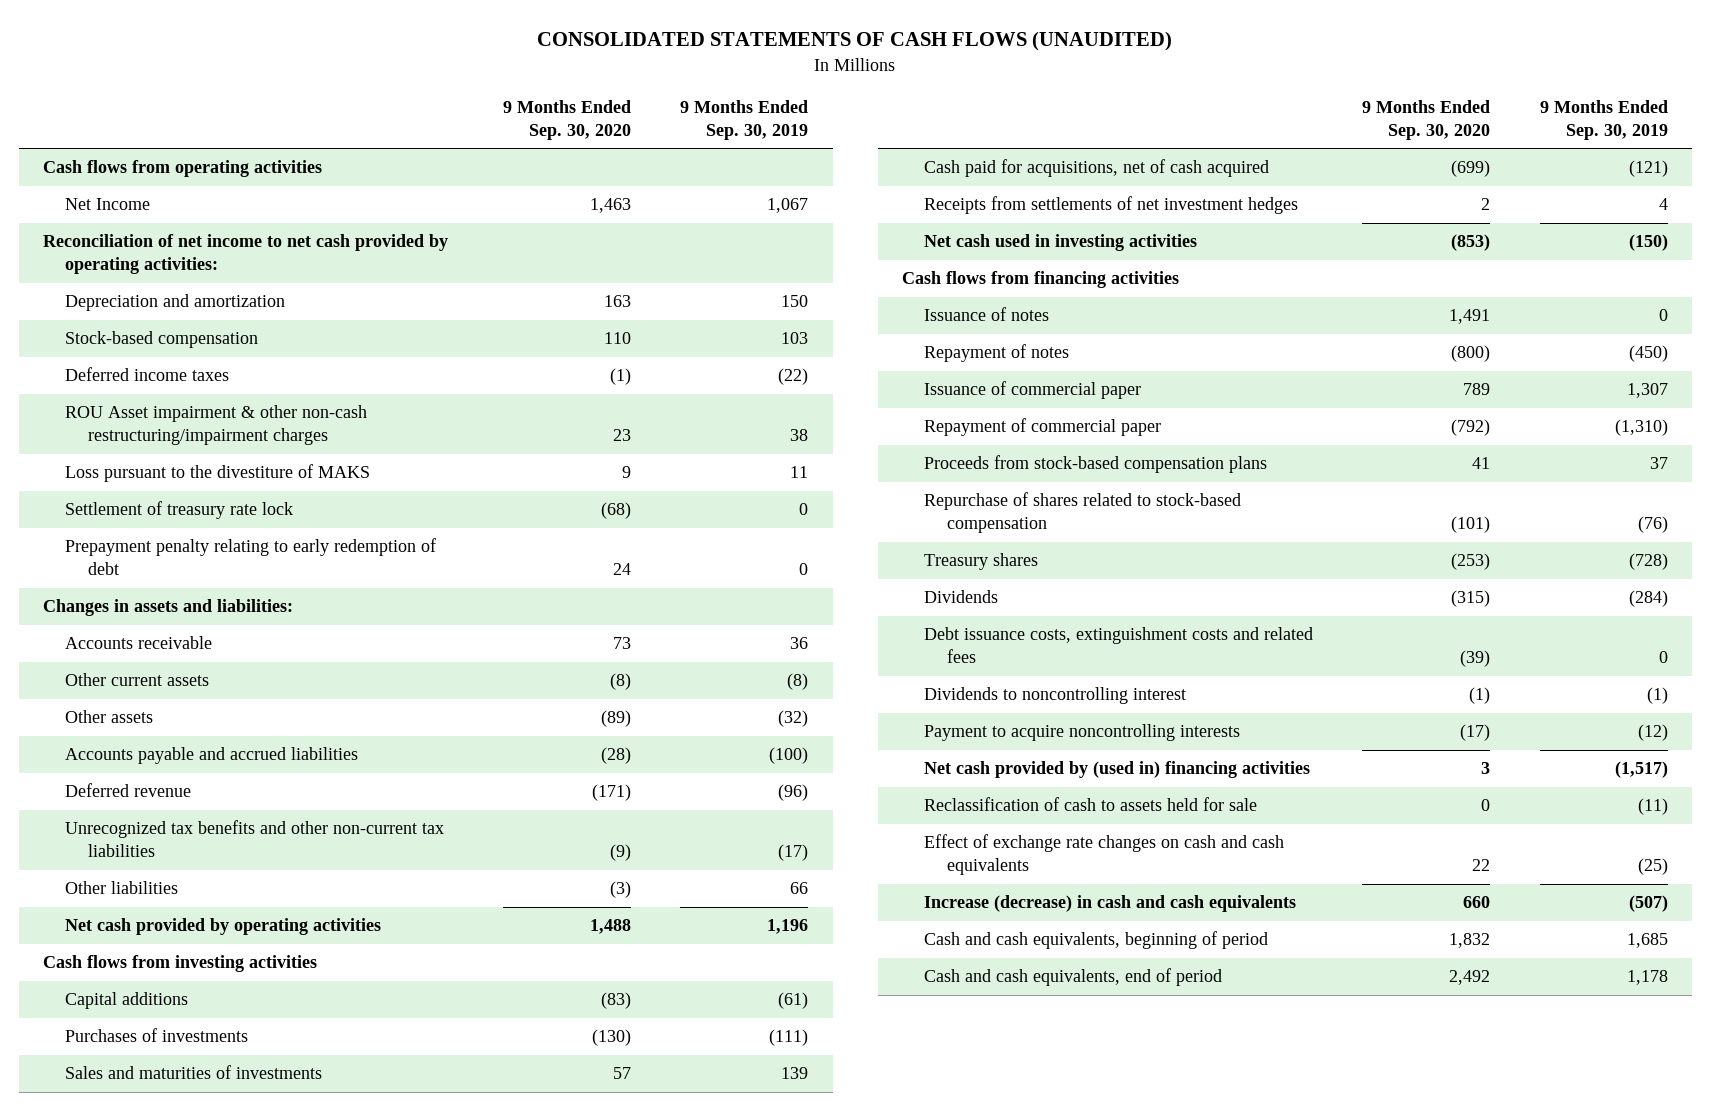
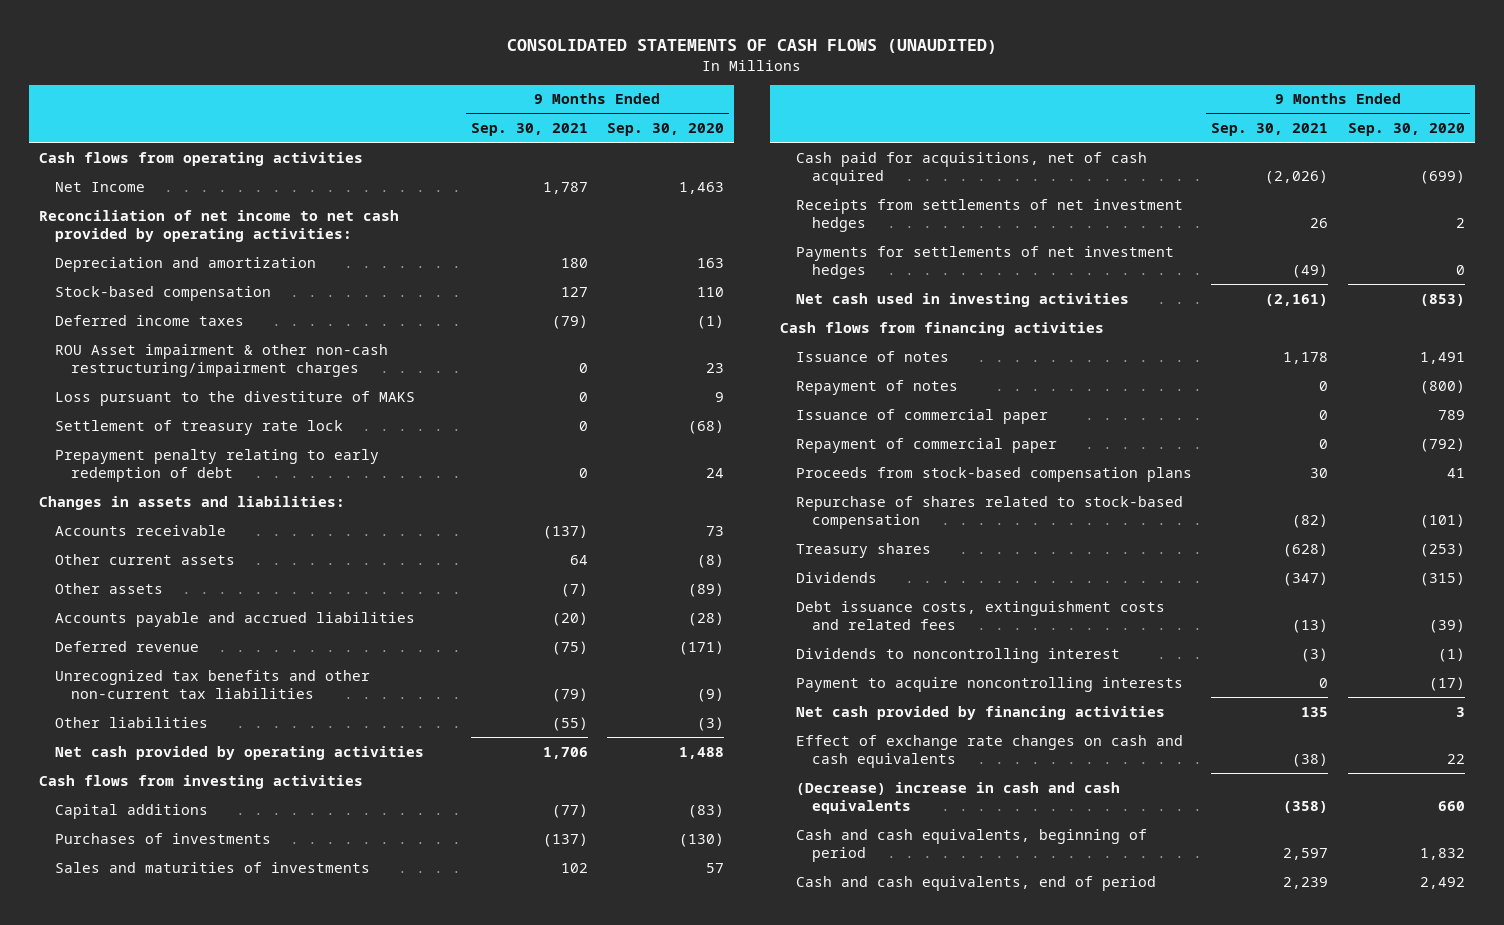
- | 9 Months Ended Sep. 30, 2020 | 9 Months Ended Sep. 30, 2019
+ | 9 Months Ended Sep. 30, 2021 | 9 Months Ended Sep. 30, 2020
+ Payments for settlements of net investment hedges | (49) | 0
- Net cash provided by (used in) financing activities | 3 | (1,517)
- Reclassification of cash to assets held for sale | 0 | (11)
+ Net cash provided by financing activities | 135 | 3
- Increase (decrease) in cash and cash equivalents | 660 | (507)
+ (Decrease) increase in cash and cash equivalents | (358) | 660

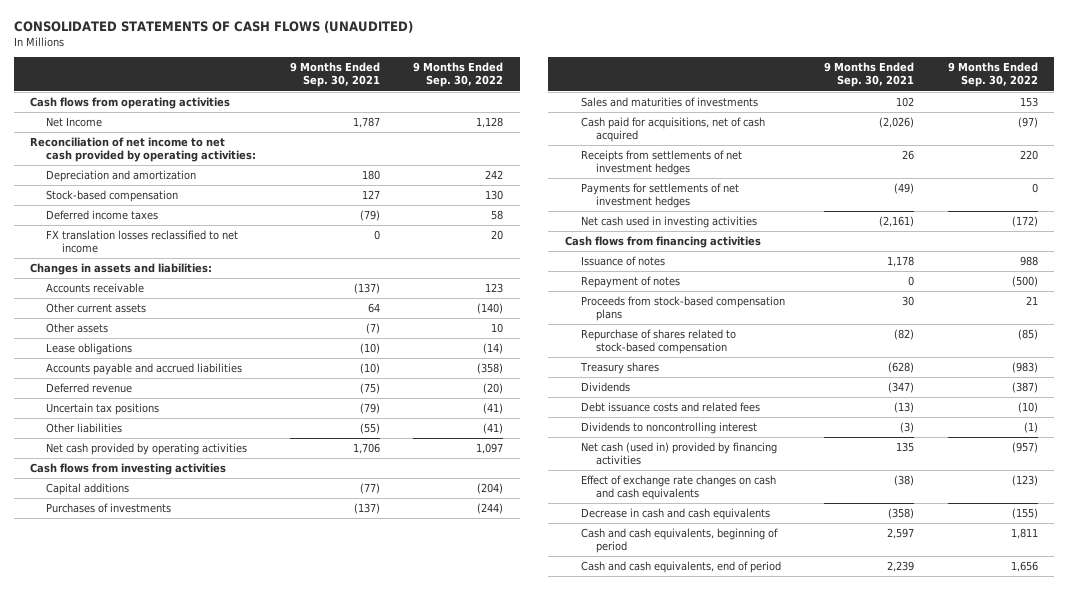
- | 9 Months Ended Sep. 30, 2021 | 9 Months Ended Sep. 30, 2020
+ | 9 Months Ended Sep. 30, 2021 | 9 Months Ended Sep. 30, 2022
- ROU Asset impairment & other non-cash restructuring/impairment charges | 0 | 23
- Loss pursuant to the divestiture of MAKS | 0 | 9
- Settlement of treasury rate lock | 0 | (68)
- Prepayment penalty relating to early redemption of debt | 0 | 24
+ FX translation losses reclassified to net income | 0 | 20
- Accounts payable and accrued liabilities | (20) | (28)
+ Lease obligations | (10) | (14)
+ Accounts payable and accrued liabilities | (10) | (358)
- Unrecognized tax benefits and other non-current tax liabilities | (79) | (9)
+ Uncertain tax positions | (79) | (41)
- Issuance of commercial paper | 0 | 789
- Repayment of commercial paper | 0 | (792)
- Debt issuance costs, extinguishment costs and related fees | (13) | (39)
+ Debt issuance costs and related fees | (13) | (10)
- Payment to acquire noncontrolling interests | 0 | (17)
- Net cash provided by financing activities | 135 | 3
+ Net cash (used in) provided by financing activities | 135 | (957)
- (Decrease) increase in cash and cash equivalents | (358) | 660
+ Decrease in cash and cash equivalents | (358) | (155)

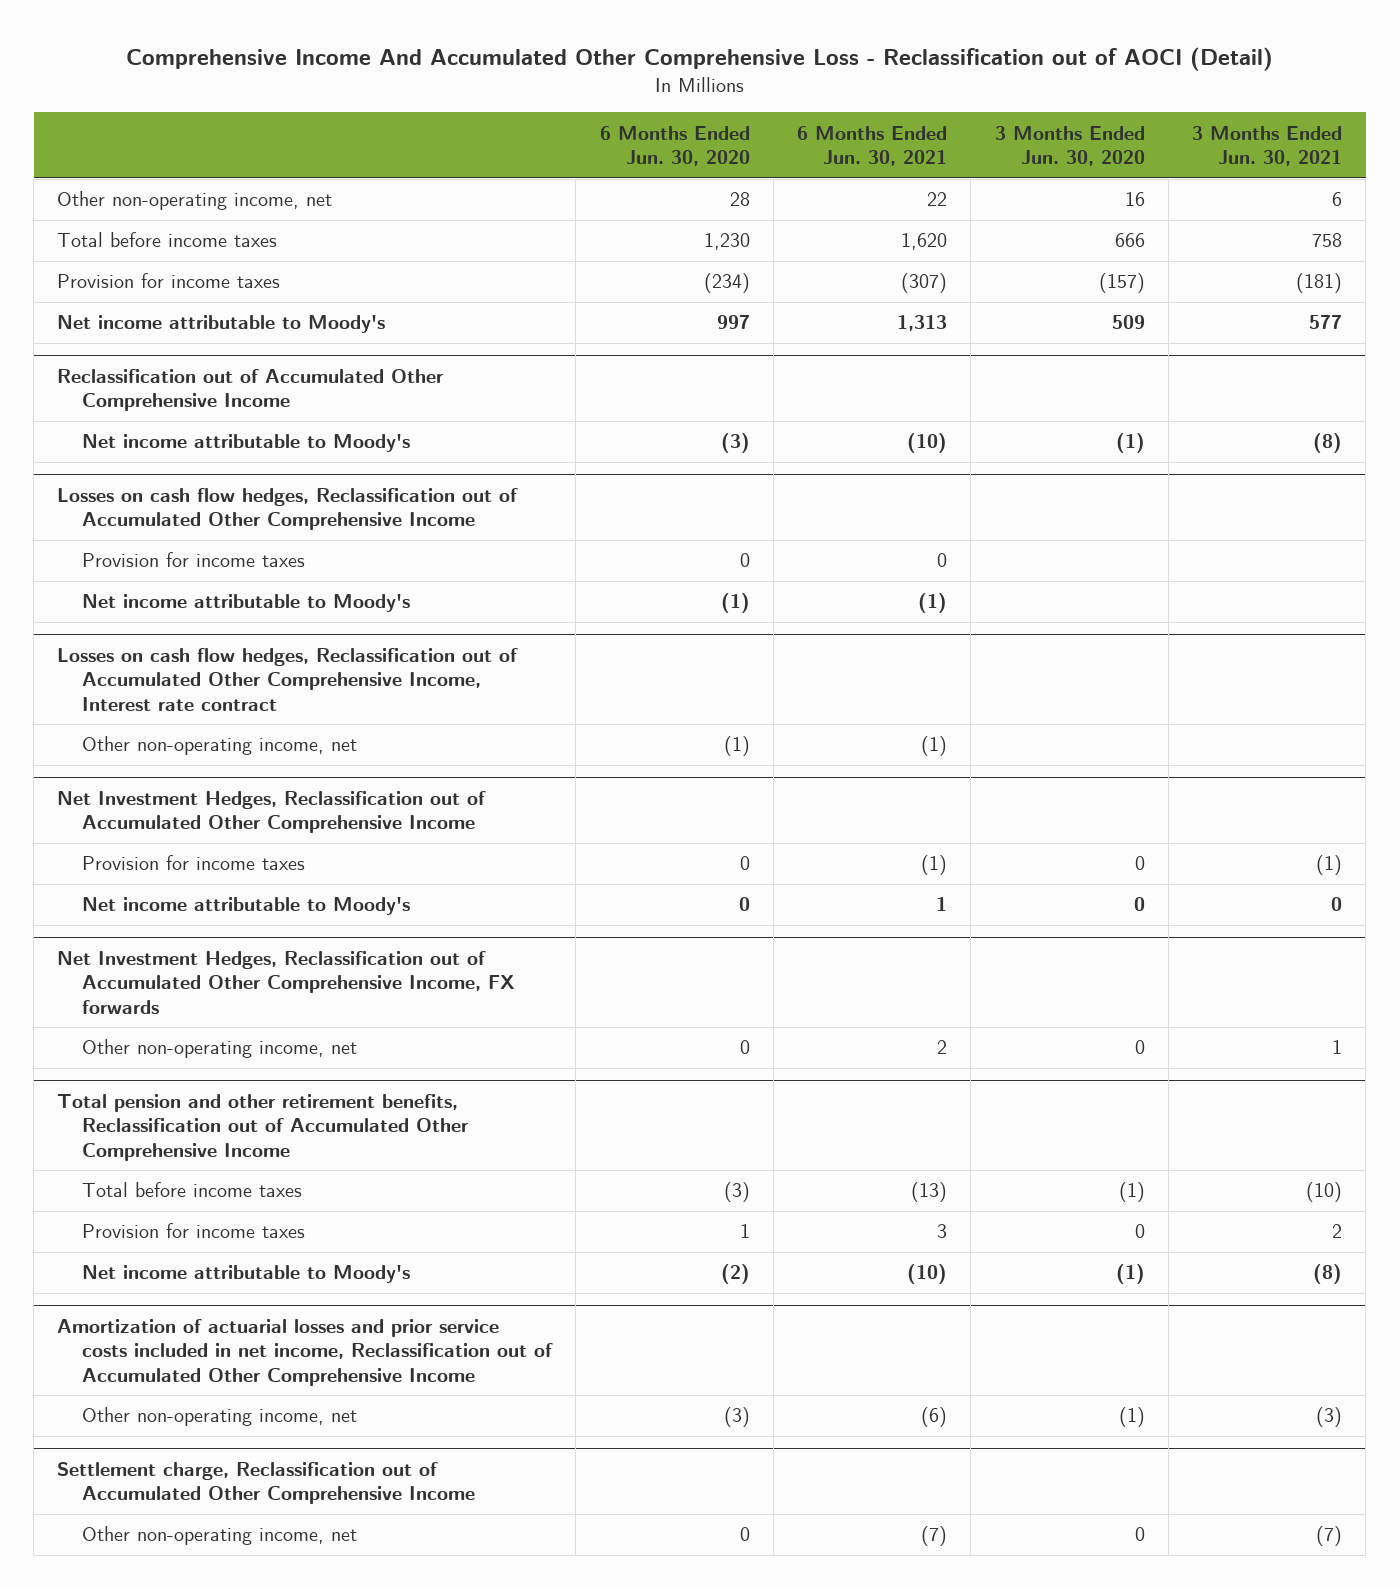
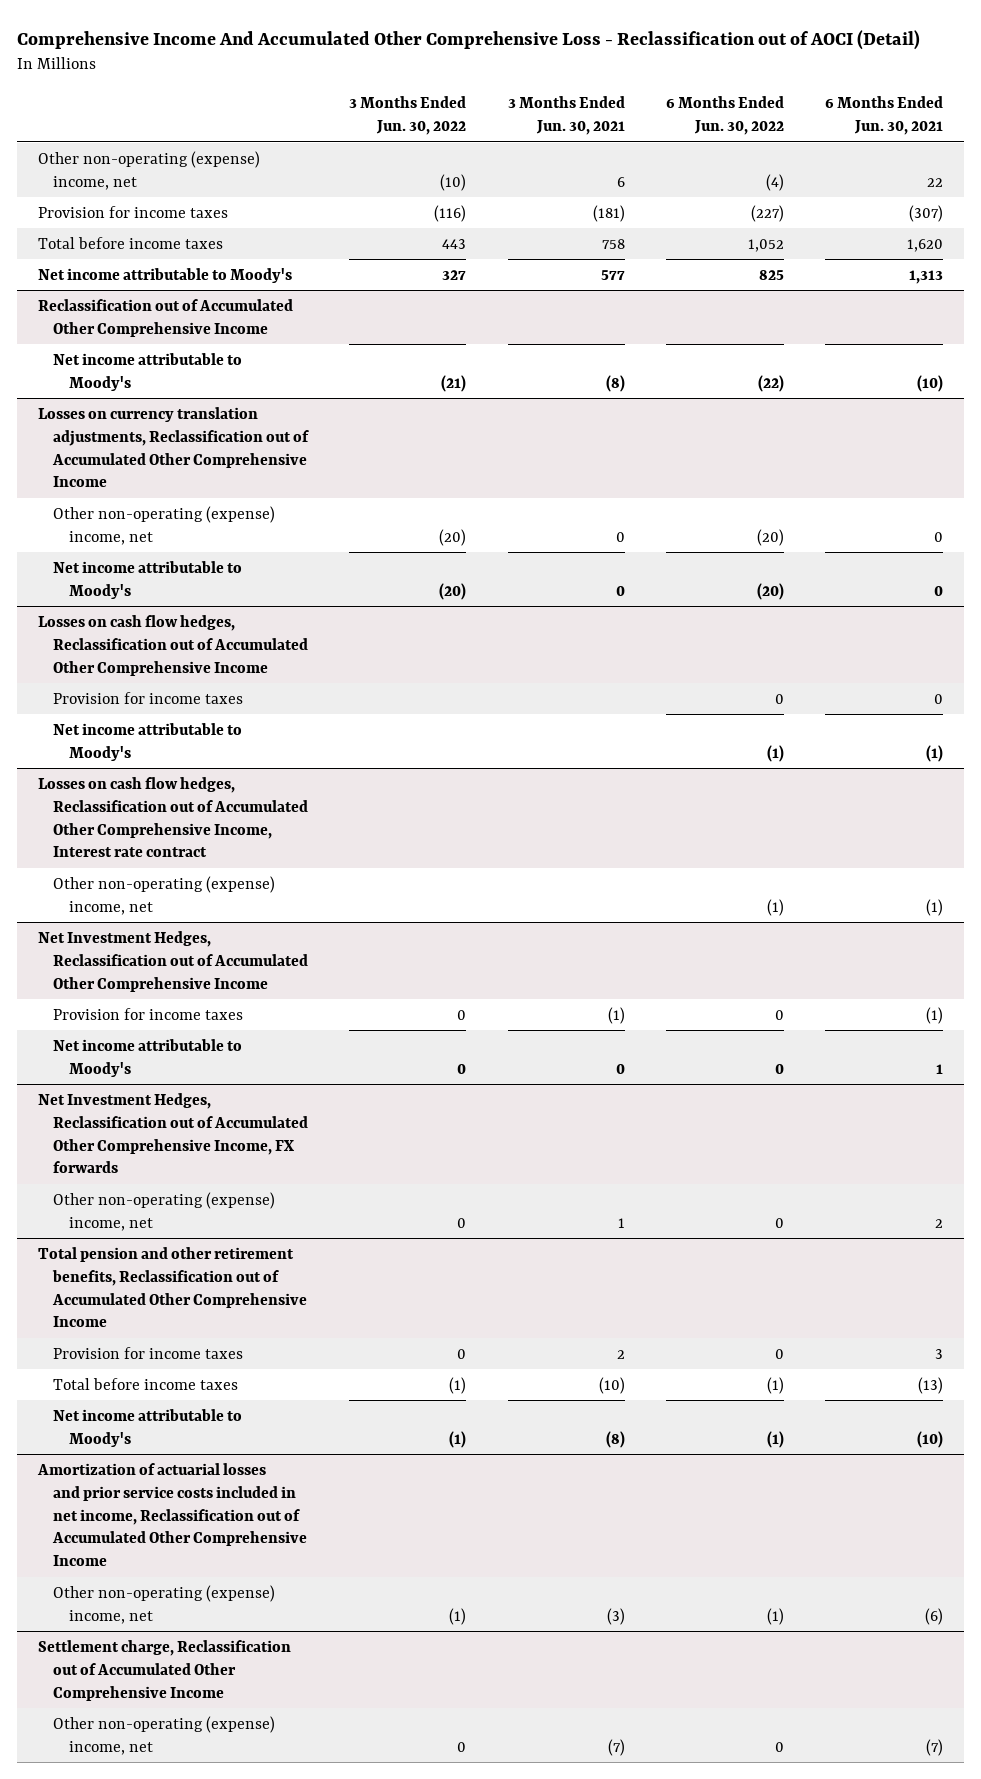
- | 6 Months Ended Jun. 30, 2020 | 6 Months Ended Jun. 30, 2021 | 3 Months Ended Jun. 30, 2020 | 3 Months Ended Jun. 30, 2021
+ | 3 Months Ended Jun. 30, 2022 | 3 Months Ended Jun. 30, 2021 | 6 Months Ended Jun. 30, 2022 | 6 Months Ended Jun. 30, 2021
- Other non-operating income, net | 28 | 22 | 16 | 6
+ Other non-operating (expense) income, net | (10) | 6 | (4) | 22
moved down: Total before income taxes | 443 | 758 | 1,052 | 1,620
+ Losses on currency translation adjustments, Reclassification out of Accumulated Other Comprehensive Income
+ Other non-operating (expense) income, net | (20) | 0 | (20) | 0
+ Net income attributable to Moody's | (20) | 0 | (20) | 0
@ Losses on cash flow hedges, Reclassification out of Accumulated Other Comprehensive Income, Interest rate contract
- Other non-operating income, net | (1) | (1) | |
+ Other non-operating (expense) income, net | | | (1) | (1)
@ Net Investment Hedges, Reclassification out of Accumulated Other Comprehensive Income, FX forwards
- Other non-operating income, net | 0 | 2 | 0 | 1
+ Other non-operating (expense) income, net | 0 | 1 | 0 | 2
@ Total pension and other retirement benefits, Reclassification out of Accumulated Other Comprehensive Income
moved down: Total before income taxes | (1) | (10) | (1) | (13)
@ Amortization of actuarial losses and prior service costs included in net income, Reclassification out of Accumulated Other Comprehensive Income
- Other non-operating income, net | (3) | (6) | (1) | (3)
+ Other non-operating (expense) income, net | (1) | (3) | (1) | (6)
@ Settlement charge, Reclassification out of Accumulated Other Comprehensive Income
- Other non-operating income, net | 0 | (7) | 0 | (7)
+ Other non-operating (expense) income, net | 0 | (7) | 0 | (7)

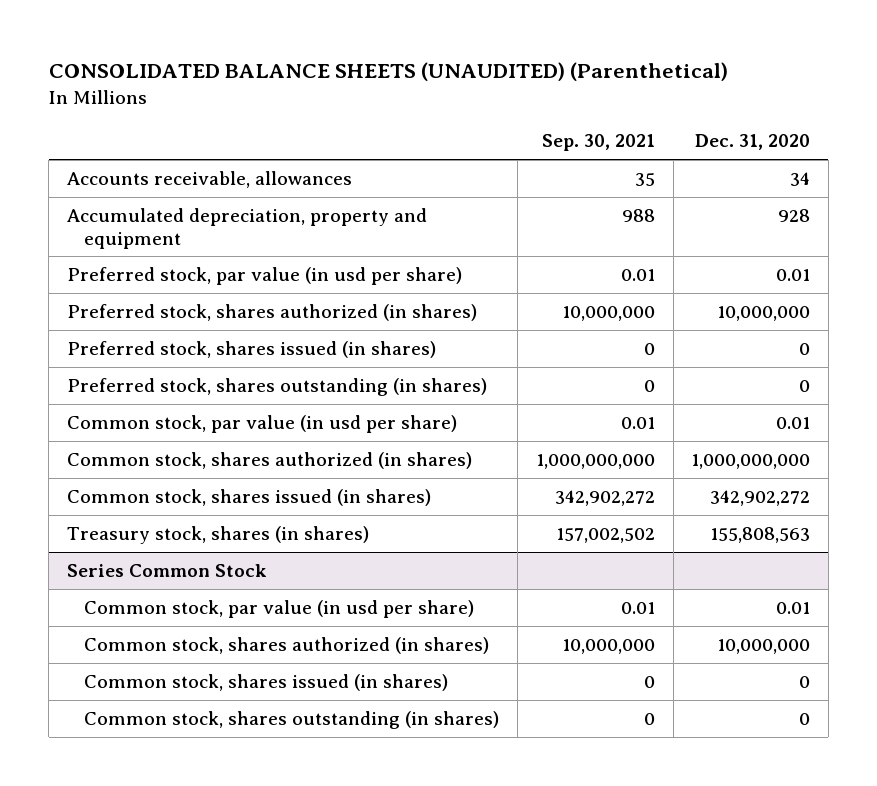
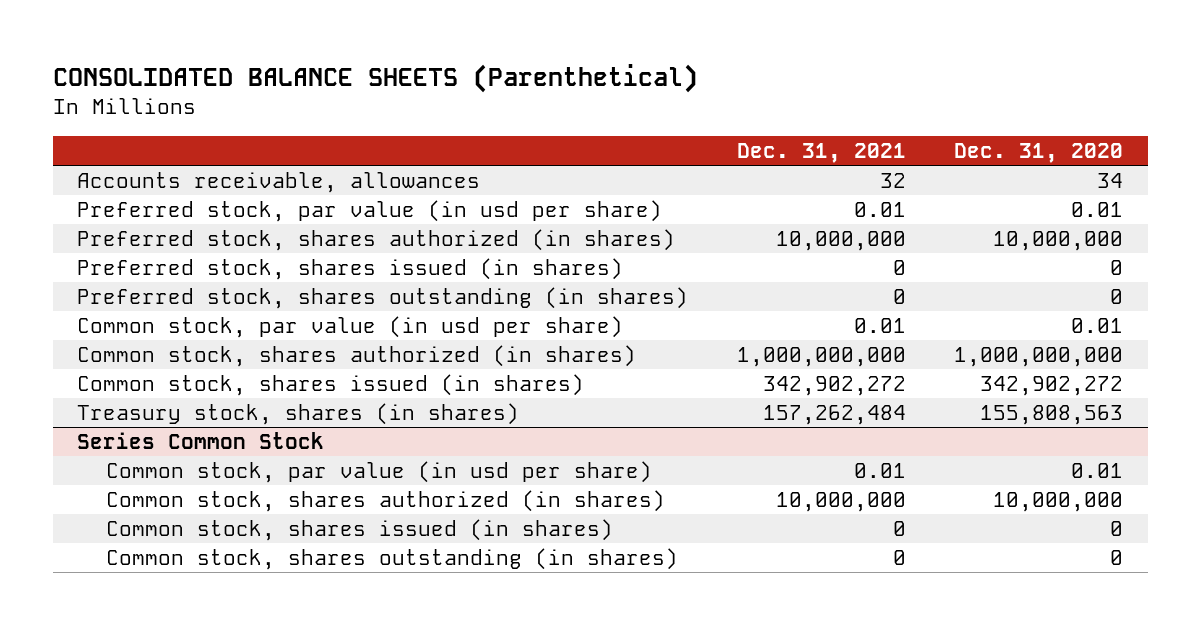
- CONSOLIDATED BALANCE SHEETS (UNAUDITED) (Parenthetical)
+ CONSOLIDATED BALANCE SHEETS (Parenthetical)
- | Sep. 30, 2021 | Dec. 31, 2020
+ | Dec. 31, 2021 | Dec. 31, 2020
- Accumulated depreciation, property and equipment | 988 | 928

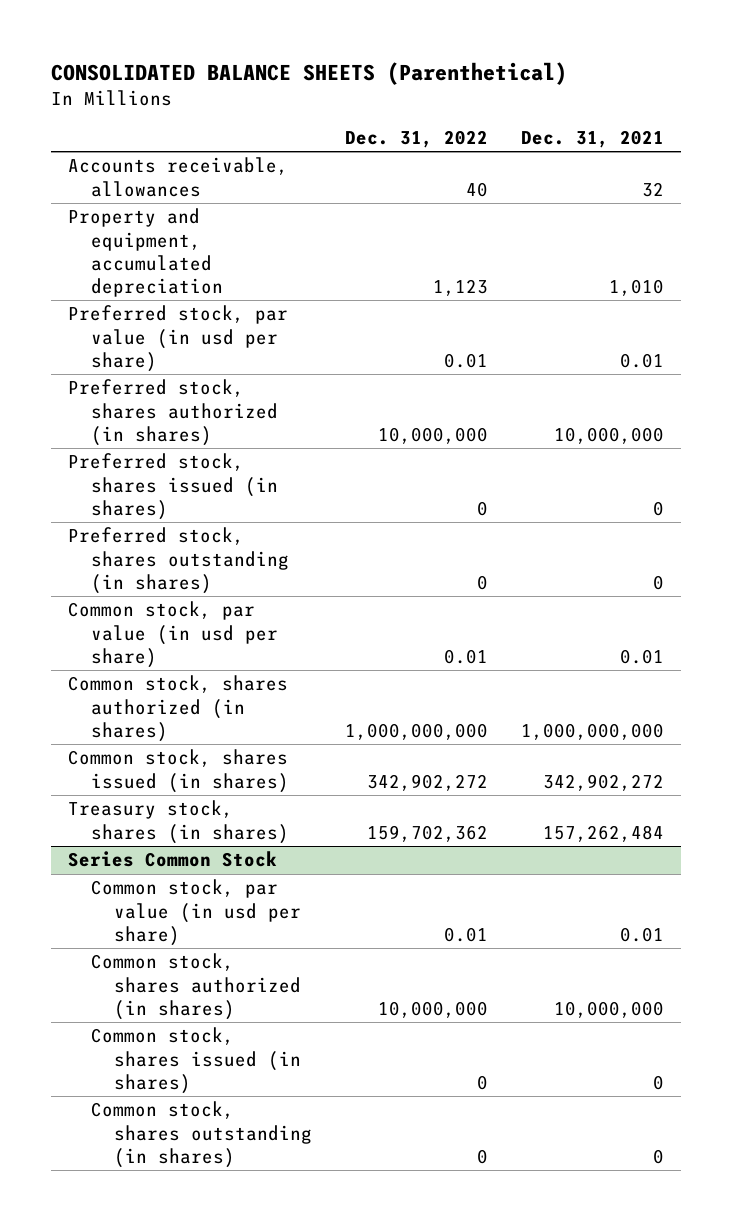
- | Dec. 31, 2021 | Dec. 31, 2020
+ | Dec. 31, 2022 | Dec. 31, 2021
+ Property and equipment, accumulated depreciation | 1,123 | 1,010

